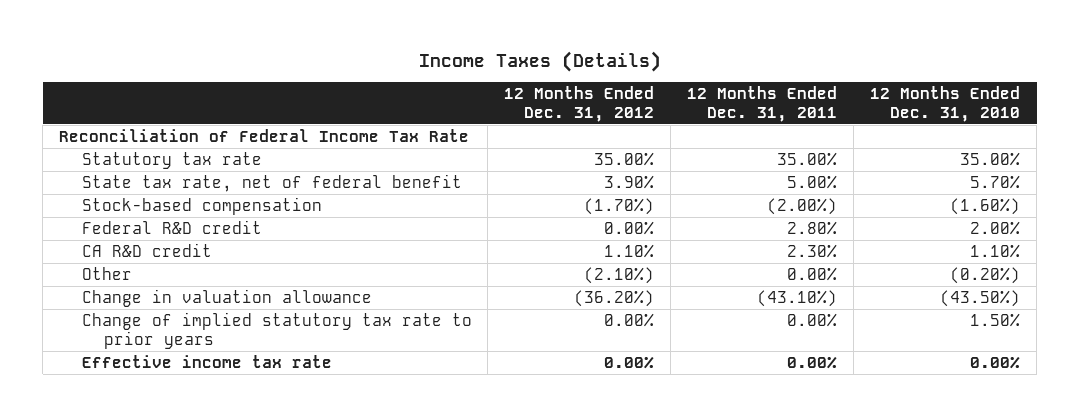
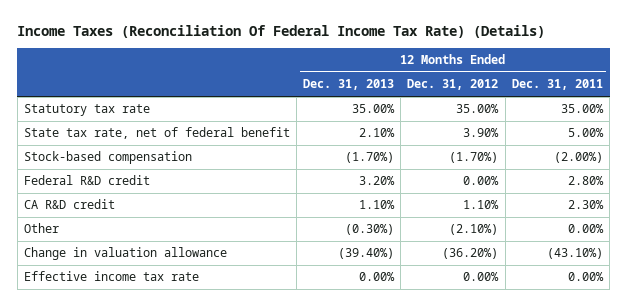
- Income Taxes (Details)
+ Income Taxes (Reconciliation Of Federal Income Tax Rate) (Details)
- | 12 Months Ended Dec. 31, 2012 | 12 Months Ended Dec. 31, 2011 | 12 Months Ended Dec. 31, 2010
+ | 12 Months Ended Dec. 31, 2013 | 12 Months Ended Dec. 31, 2012 | 12 Months Ended Dec. 31, 2011
- Reconciliation of Federal Income Tax Rate
- Change of implied statutory tax rate to prior years | 0.00% | 0.00% | 1.50%

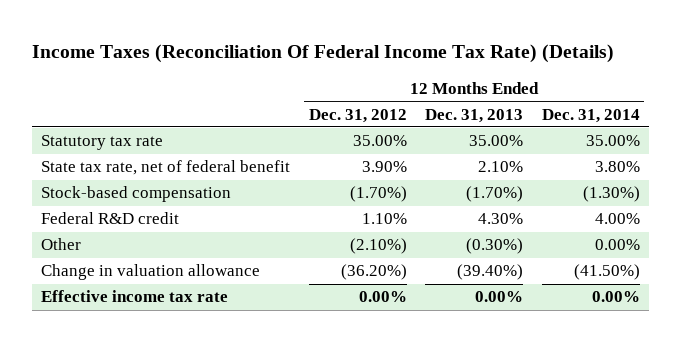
- | 12 Months Ended Dec. 31, 2013 | 12 Months Ended Dec. 31, 2012 | 12 Months Ended Dec. 31, 2011
+ | 12 Months Ended Dec. 31, 2012 | 12 Months Ended Dec. 31, 2013 | 12 Months Ended Dec. 31, 2014
- Federal R&D credit | 3.20% | 0.00% | 2.80%
- CA R&D credit | 1.10% | 1.10% | 2.30%
+ Federal R&D credit | 1.10% | 4.30% | 4.00%

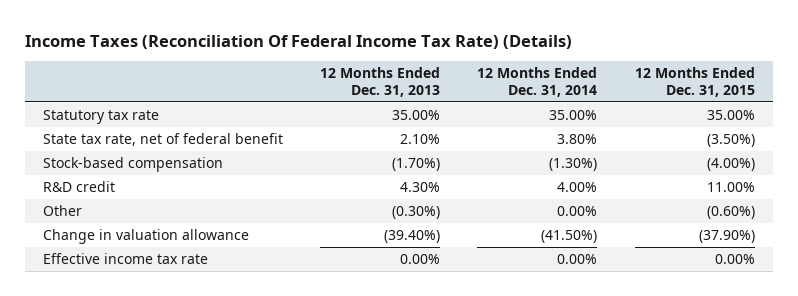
- | 12 Months Ended Dec. 31, 2012 | 12 Months Ended Dec. 31, 2013 | 12 Months Ended Dec. 31, 2014
+ | 12 Months Ended Dec. 31, 2013 | 12 Months Ended Dec. 31, 2014 | 12 Months Ended Dec. 31, 2015
- Federal R&D credit | 1.10% | 4.30% | 4.00%
+ R&D credit | 4.30% | 4.00% | 11.00%

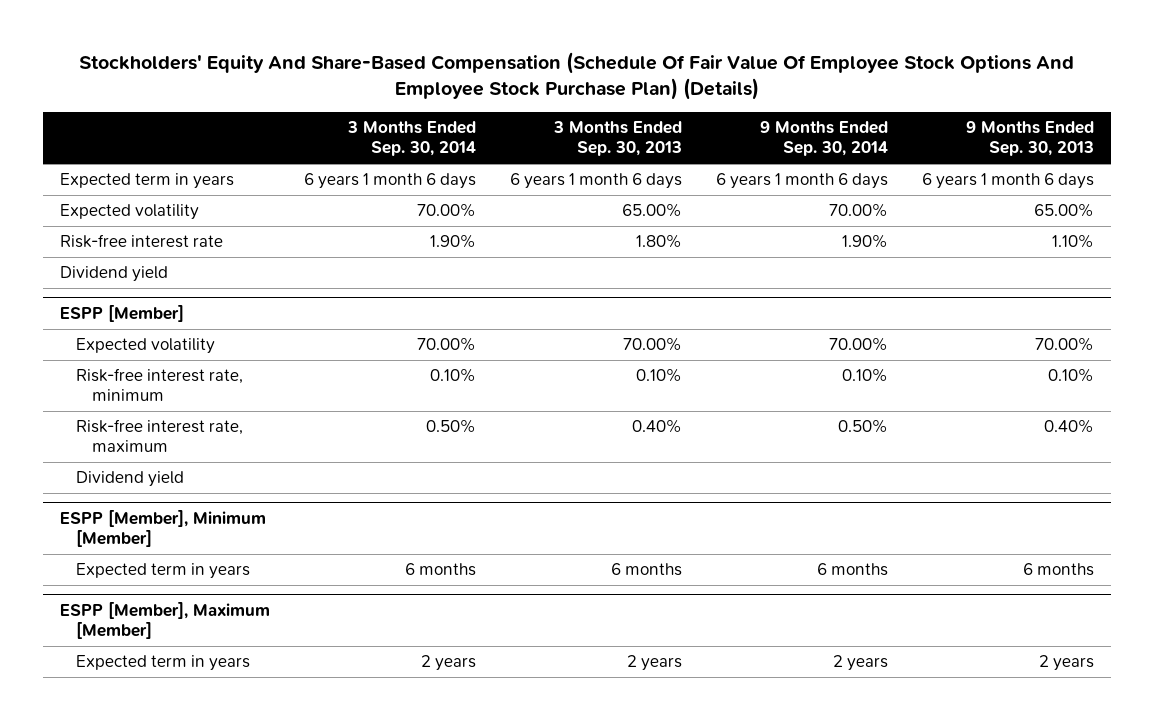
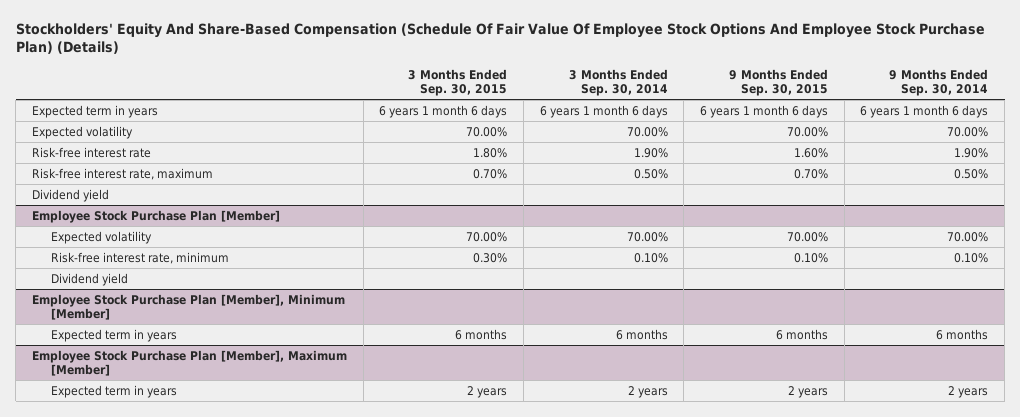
- | 3 Months Ended Sep. 30, 2014 | 3 Months Ended Sep. 30, 2013 | 9 Months Ended Sep. 30, 2014 | 9 Months Ended Sep. 30, 2013
+ | 3 Months Ended Sep. 30, 2015 | 3 Months Ended Sep. 30, 2014 | 9 Months Ended Sep. 30, 2015 | 9 Months Ended Sep. 30, 2014
+ Risk-free interest rate, maximum | 0.70% | 0.50% | 0.70% | 0.50%
- ESPP [Member]
+ Employee Stock Purchase Plan [Member]
- Risk-free interest rate, maximum | 0.50% | 0.40% | 0.50% | 0.40%
- ESPP [Member], Minimum [Member]
+ Employee Stock Purchase Plan [Member], Minimum [Member]
- ESPP [Member], Maximum [Member]
+ Employee Stock Purchase Plan [Member], Maximum [Member]

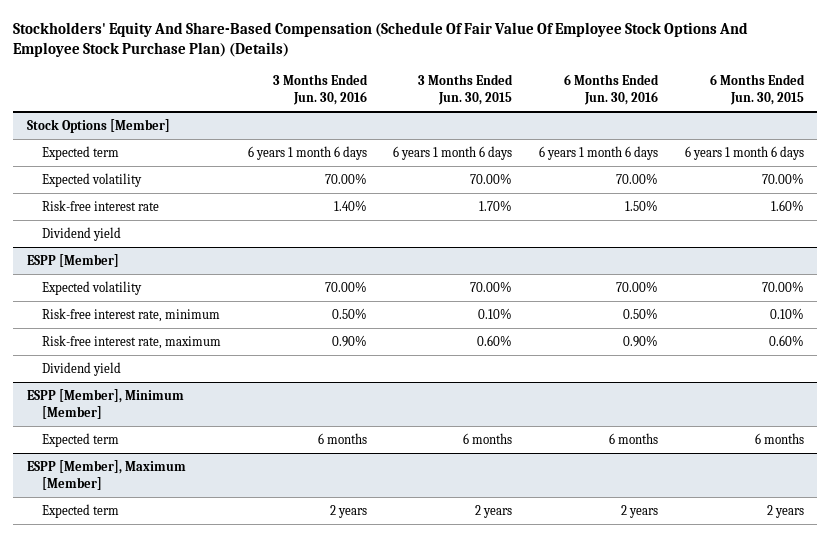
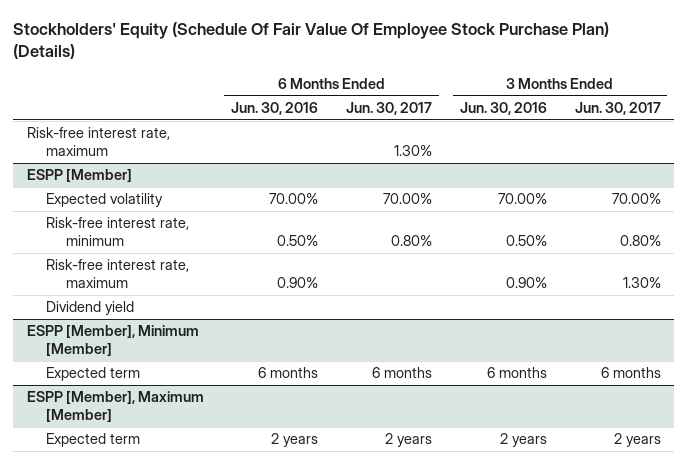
- Stockholders' Equity And Share-Based Compensation (Schedule Of Fair Value Of Employee Stock Options And Employee Stock Purchase Plan) (Details)
+ Stockholders' Equity (Schedule Of Fair Value Of Employee Stock Purchase Plan) (Details)
- | 3 Months Ended Jun. 30, 2016 | 3 Months Ended Jun. 30, 2015 | 6 Months Ended Jun. 30, 2016 | 6 Months Ended Jun. 30, 2015
+ | 6 Months Ended Jun. 30, 2016 | 6 Months Ended Jun. 30, 2017 | 3 Months Ended Jun. 30, 2016 | 3 Months Ended Jun. 30, 2017
- Stock Options [Member]
- Expected term | 6 years 1 month 6 days | 6 years 1 month 6 days | 6 years 1 month 6 days | 6 years 1 month 6 days
- Expected volatility | 70.00% | 70.00% | 70.00% | 70.00%
- Risk-free interest rate | 1.40% | 1.70% | 1.50% | 1.60%
- Dividend yield
+ Risk-free interest rate, maximum | | 1.30% | |

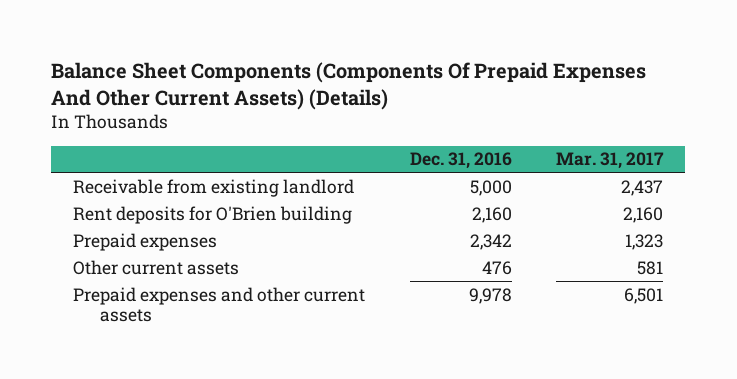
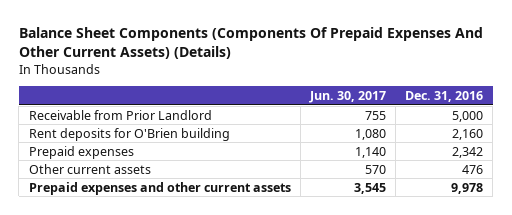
- | Dec. 31, 2016 | Mar. 31, 2017
+ | Jun. 30, 2017 | Dec. 31, 2016
- Receivable from existing landlord | 5,000 | 2,437
+ Receivable from Prior Landlord | 755 | 5,000

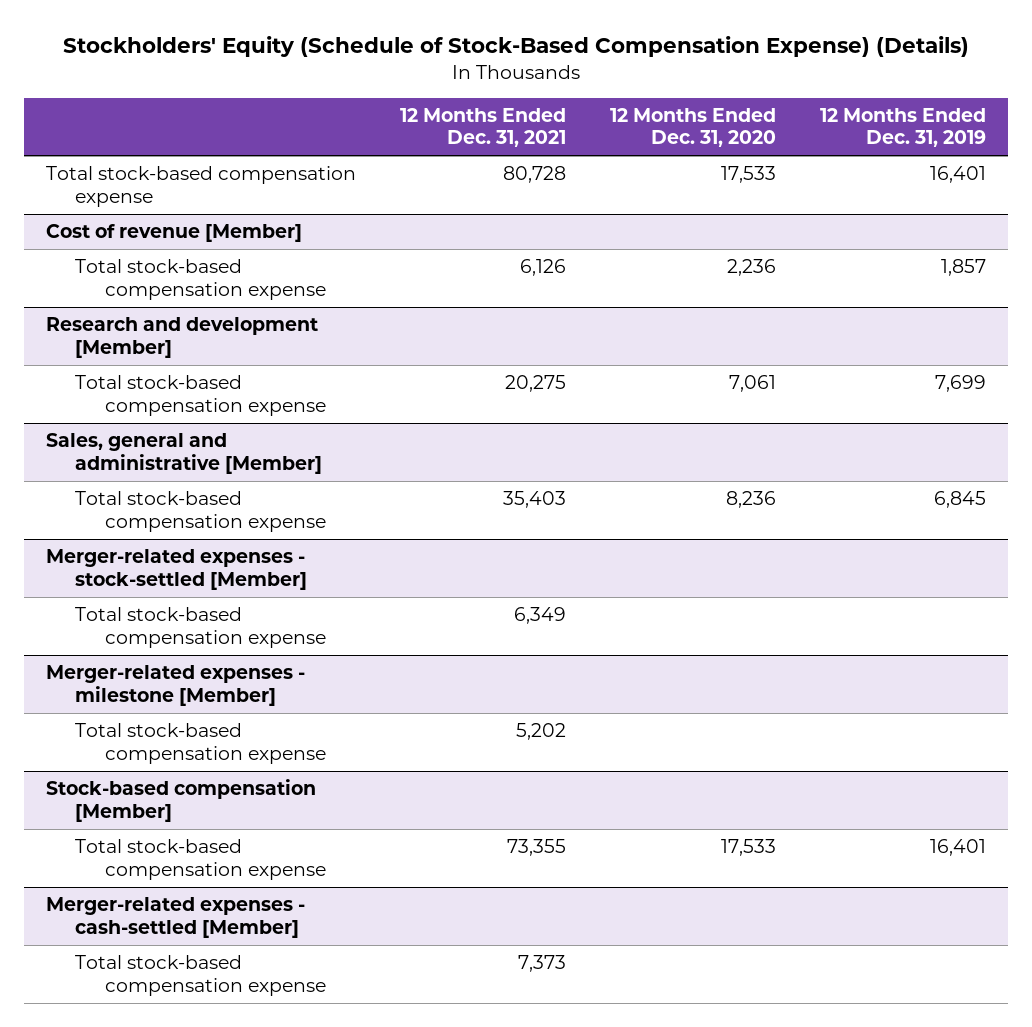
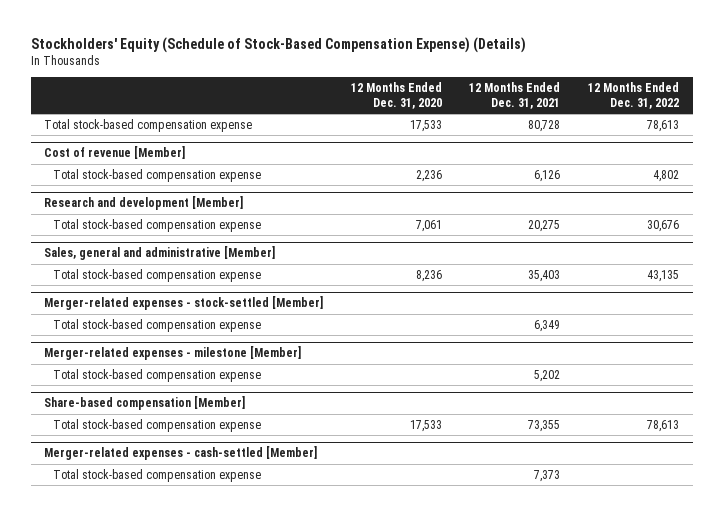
- | 12 Months Ended Dec. 31, 2021 | 12 Months Ended Dec. 31, 2020 | 12 Months Ended Dec. 31, 2019
+ | 12 Months Ended Dec. 31, 2020 | 12 Months Ended Dec. 31, 2021 | 12 Months Ended Dec. 31, 2022
- Stock-based compensation [Member]
+ Share-based compensation [Member]

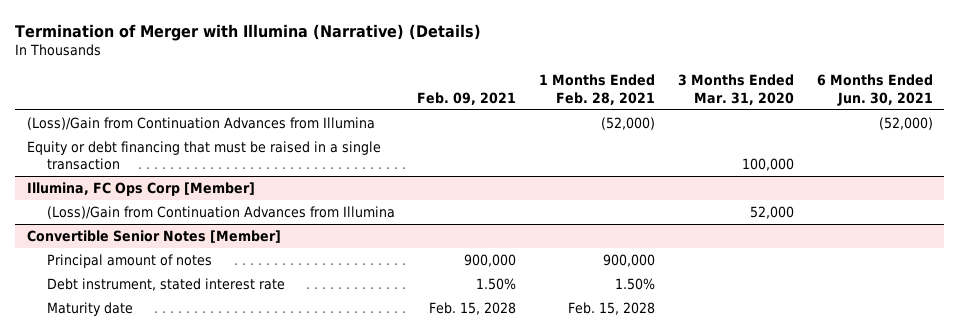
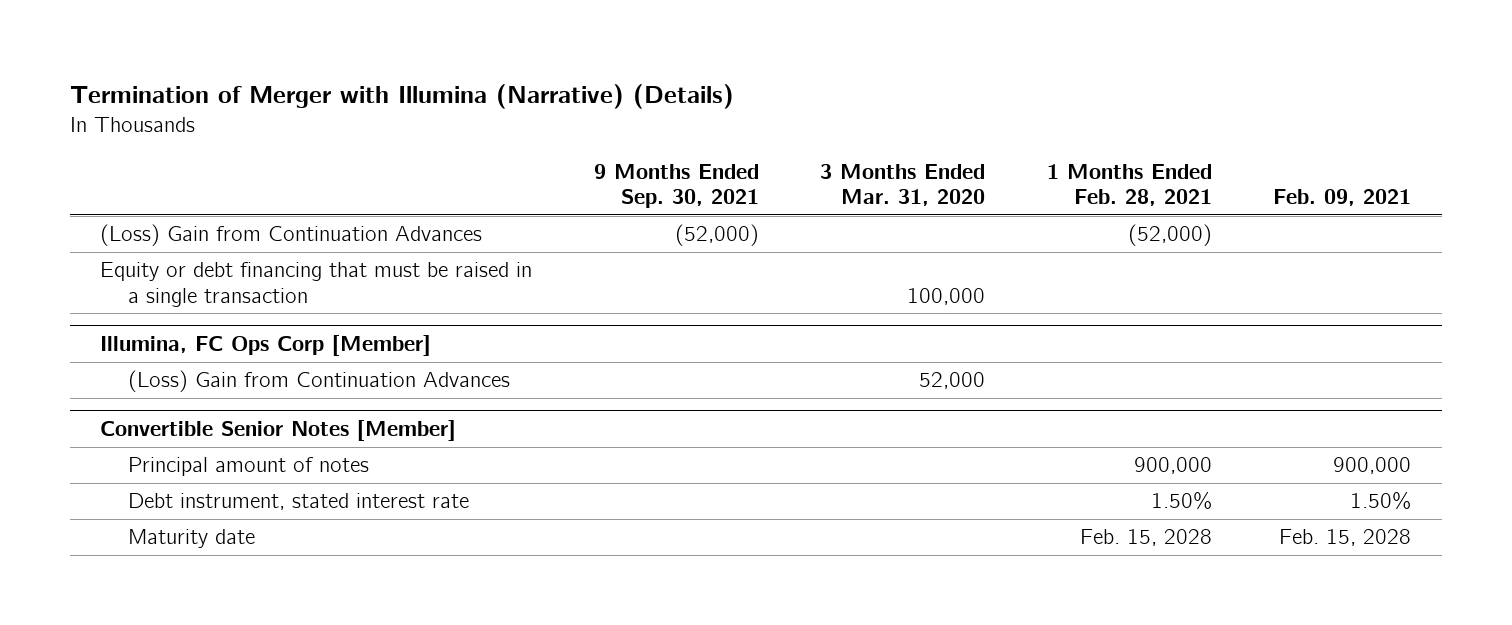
- | Feb. 09, 2021 | 1 Months Ended Feb. 28, 2021 | 3 Months Ended Mar. 31, 2020 | 6 Months Ended Jun. 30, 2021
+ | 9 Months Ended Sep. 30, 2021 | 3 Months Ended Mar. 31, 2020 | 1 Months Ended Feb. 28, 2021 | Feb. 09, 2021
- (Loss)/Gain from Continuation Advances from Illumina | | (52,000) | | (52,000)
+ (Loss) Gain from Continuation Advances | (52,000) | | (52,000) |
@ Illumina, FC Ops Corp [Member]
- (Loss)/Gain from Continuation Advances from Illumina | | | 52,000 |
+ (Loss) Gain from Continuation Advances | | 52,000 | |

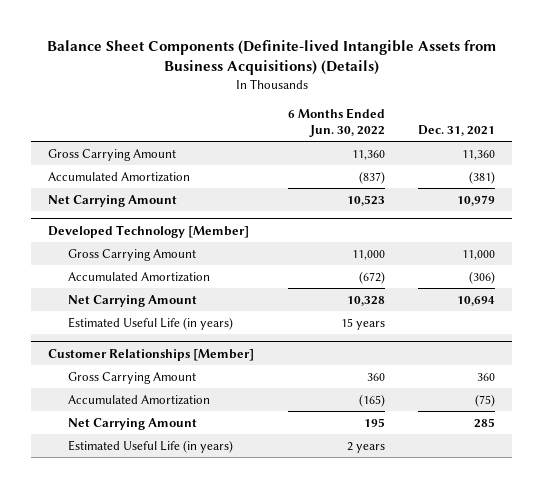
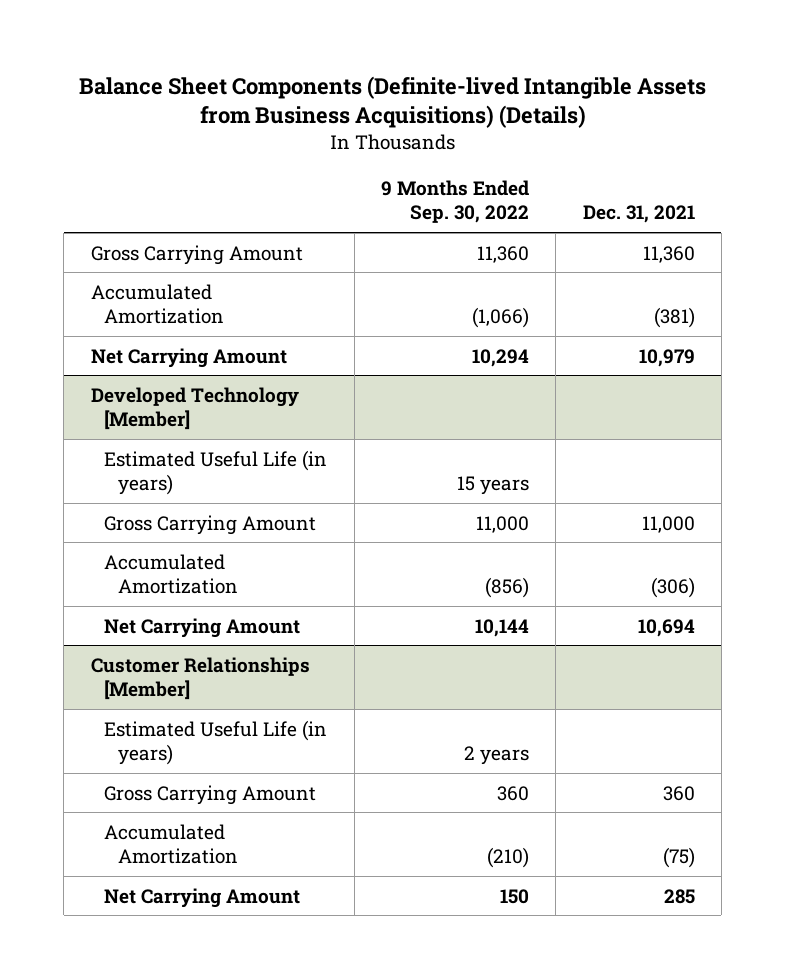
- | 6 Months Ended Jun. 30, 2022 | Dec. 31, 2021
+ | 9 Months Ended Sep. 30, 2022 | Dec. 31, 2021
@ Developed Technology [Member]
moved up: Estimated Useful Life (in years) | 15 years |
@ Customer Relationships [Member]
moved up: Estimated Useful Life (in years) | 2 years |

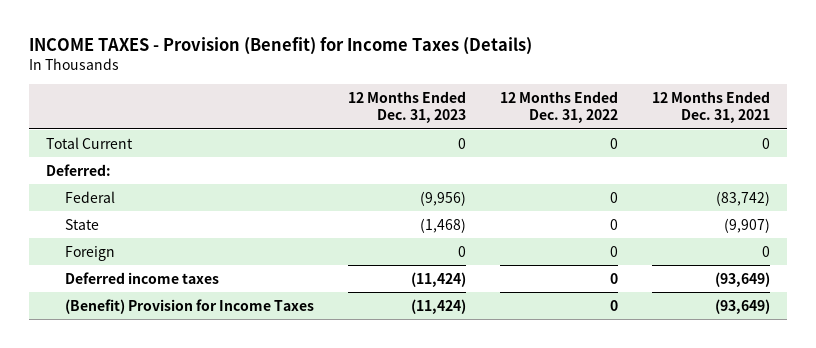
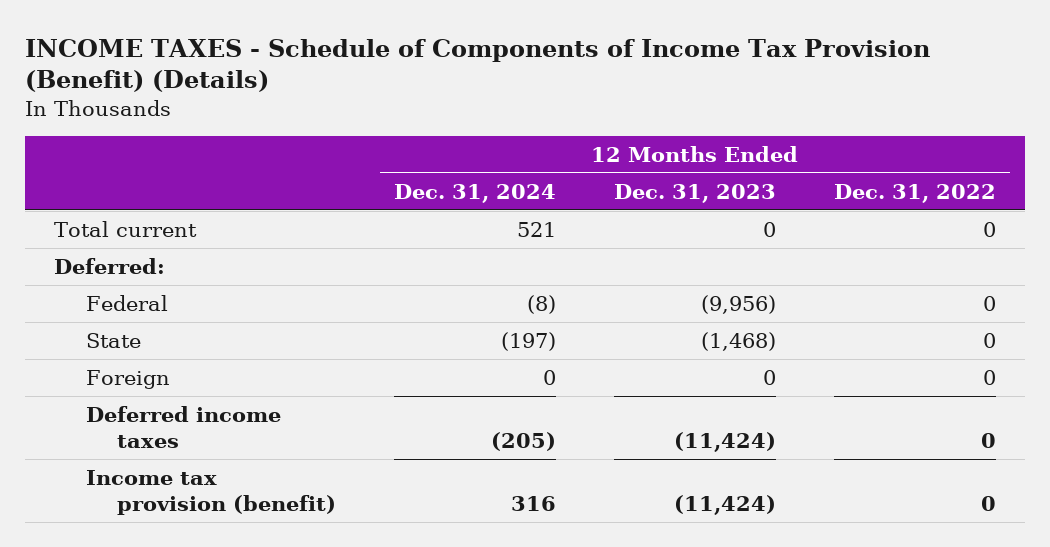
- INCOME TAXES - Provision (Benefit) for Income Taxes (Details)
+ INCOME TAXES - Schedule of Components of Income Tax Provision (Benefit) (Details)
- | 12 Months Ended Dec. 31, 2023 | 12 Months Ended Dec. 31, 2022 | 12 Months Ended Dec. 31, 2021
+ | 12 Months Ended Dec. 31, 2024 | 12 Months Ended Dec. 31, 2023 | 12 Months Ended Dec. 31, 2022
- Total Current | 0 | 0 | 0
+ Total current | 521 | 0 | 0
- (Benefit) Provision for Income Taxes | (11,424) | 0 | (93,649)
+ Income tax provision (benefit) | 316 | (11,424) | 0

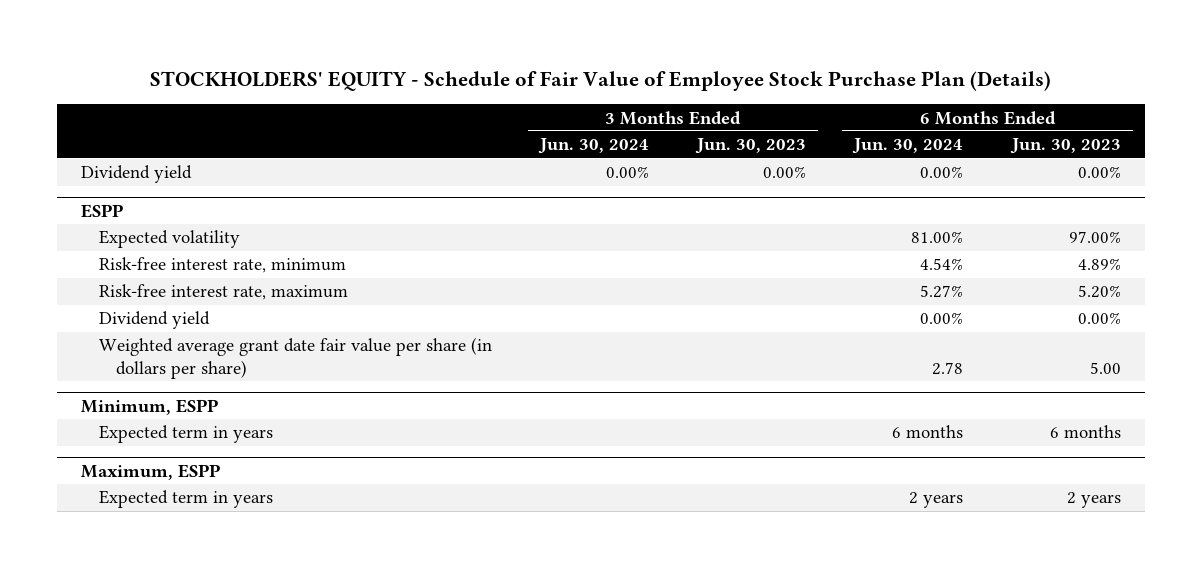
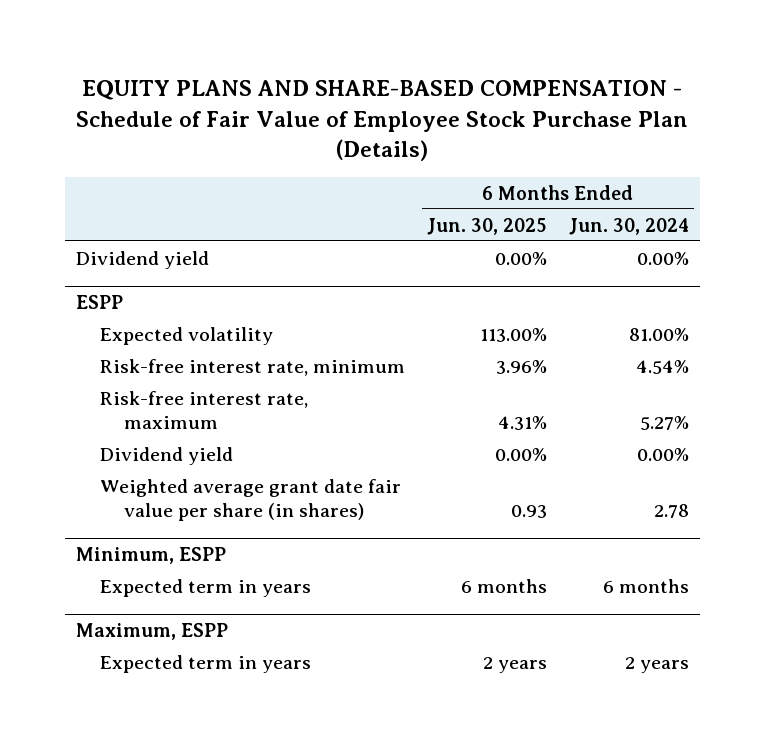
- STOCKHOLDERS' EQUITY - Schedule of Fair Value of Employee Stock Purchase Plan (Details)
+ EQUITY PLANS AND SHARE-BASED COMPENSATION - Schedule of Fair Value of Employee Stock Purchase Plan (Details)
- | 3 Months Ended Jun. 30, 2024 | 3 Months Ended Jun. 30, 2023 | 6 Months Ended Jun. 30, 2024 | 6 Months Ended Jun. 30, 2023
+ | 6 Months Ended Jun. 30, 2025 | 6 Months Ended Jun. 30, 2024
@ ESPP
- Weighted average grant date fair value per share (in dollars per share) | | | 2.78 | 5.00
+ Weighted average grant date fair value per share (in shares) | 0.93 | 2.78

